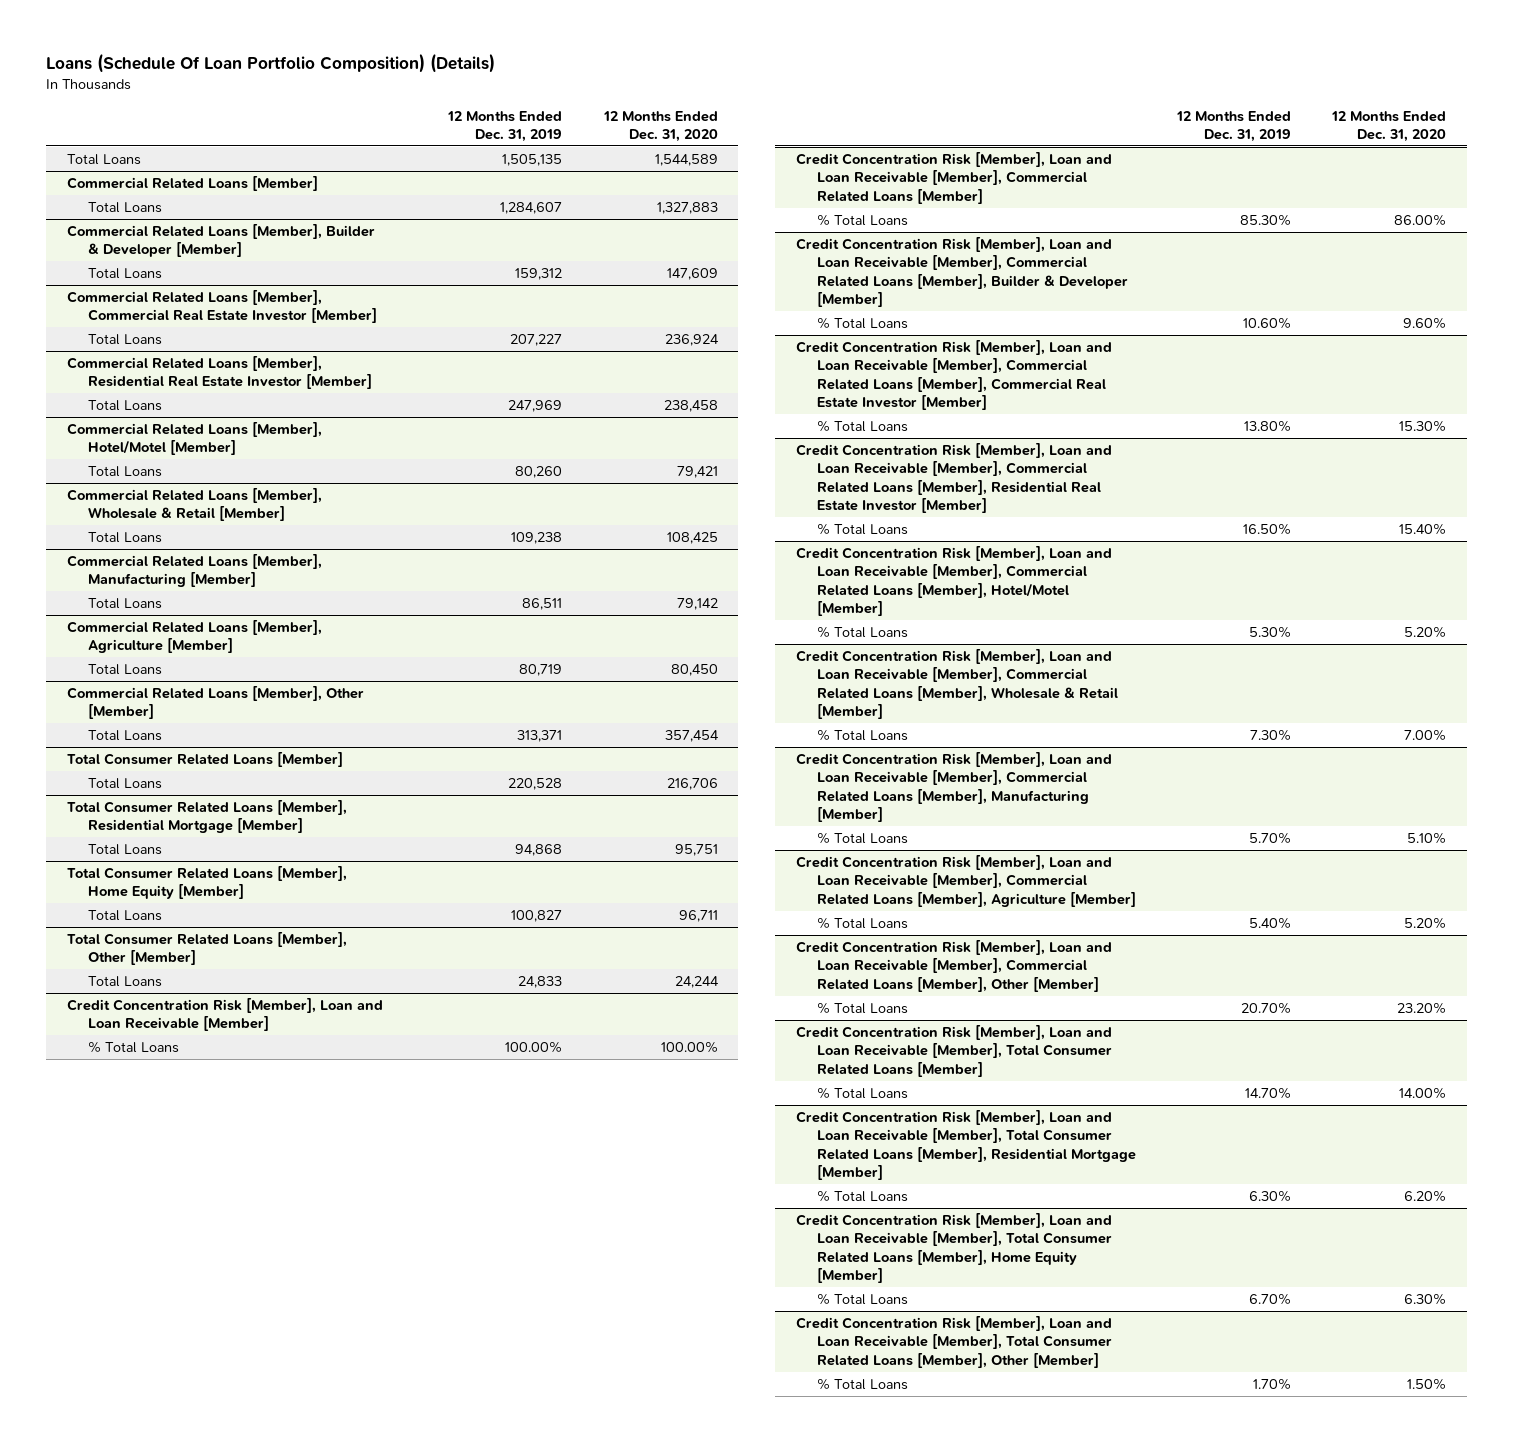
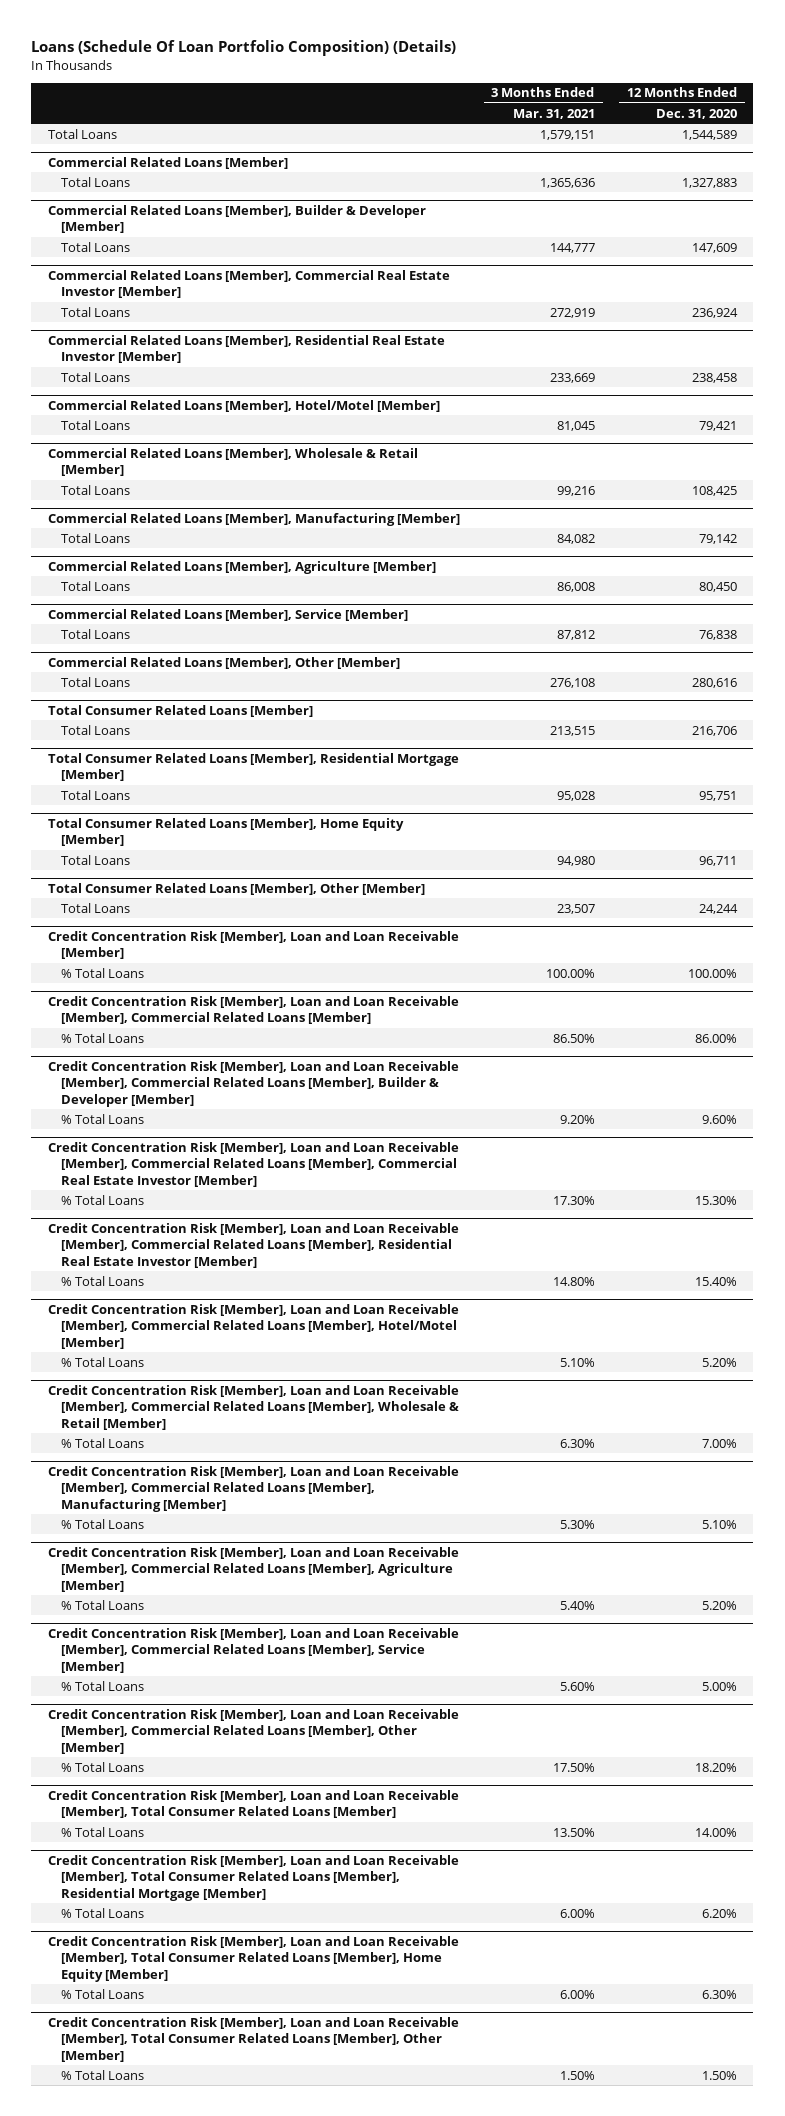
- | 12 Months Ended Dec. 31, 2019 | 12 Months Ended Dec. 31, 2020
+ | 3 Months Ended Mar. 31, 2021 | 12 Months Ended Dec. 31, 2020
+ Commercial Related Loans [Member], Service [Member]
+ Total Loans | 87,812 | 76,838
@ Commercial Related Loans [Member], Other [Member]
- Total Loans | 313,371 | 357,454
+ Total Loans | 276,108 | 280,616
+ Credit Concentration Risk [Member], Loan and Loan Receivable [Member], Commercial Related Loans [Member], Service [Member]
+ % Total Loans | 5.60% | 5.00%
@ Credit Concentration Risk [Member], Loan and Loan Receivable [Member], Commercial Related Loans [Member], Other [Member]
- % Total Loans | 20.70% | 23.20%
+ % Total Loans | 17.50% | 18.20%

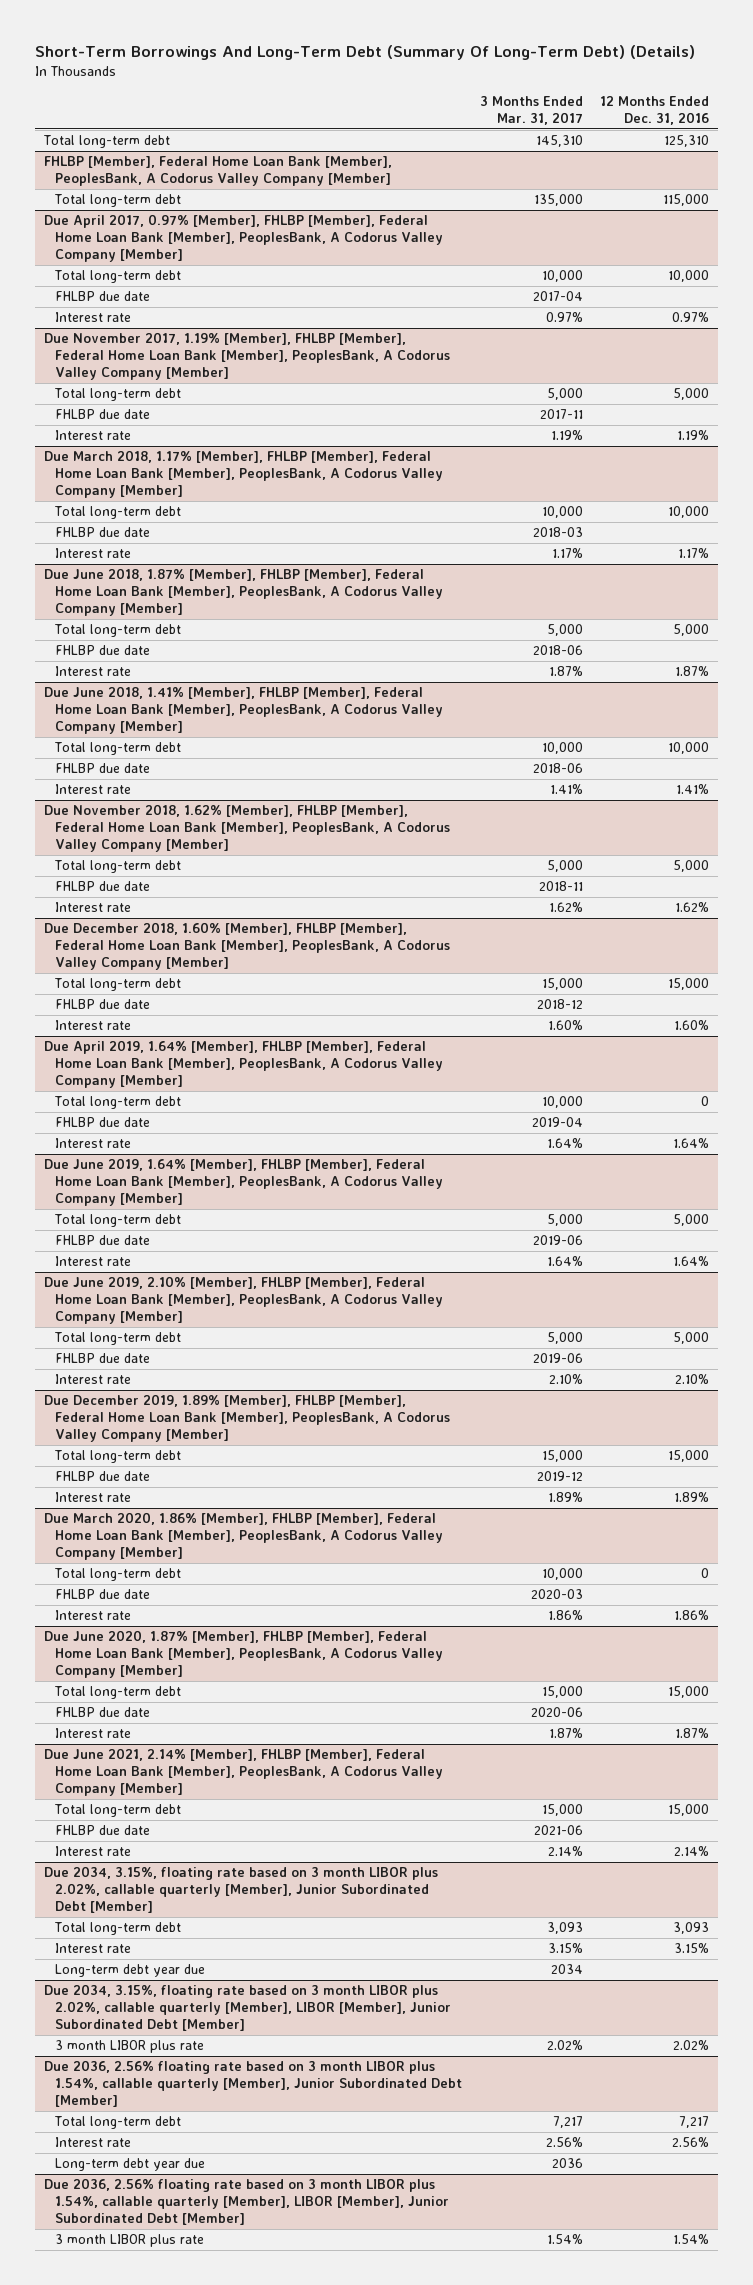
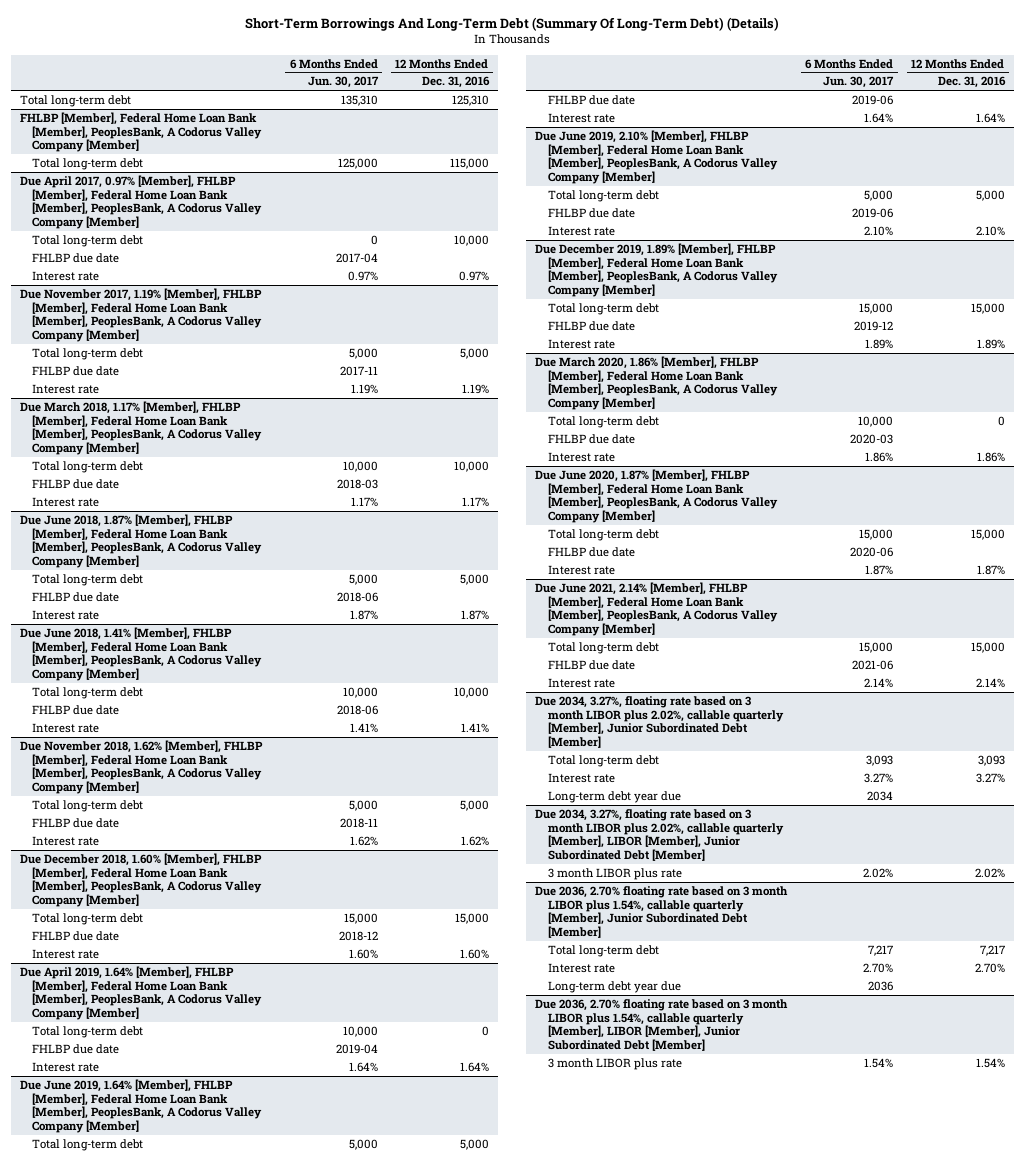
- | 3 Months Ended Mar. 31, 2017 | 12 Months Ended Dec. 31, 2016
+ | 6 Months Ended Jun. 30, 2017 | 12 Months Ended Dec. 31, 2016
- Due 2034, 3.15%, floating rate based on 3 month LIBOR plus 2.02%, callable quarterly [Member], Junior Subordinated Debt [Member]
+ Due 2034, 3.27%, floating rate based on 3 month LIBOR plus 2.02%, callable quarterly [Member], Junior Subordinated Debt [Member]
- Interest rate | 3.15% | 3.15%
+ Interest rate | 3.27% | 3.27%
- Due 2034, 3.15%, floating rate based on 3 month LIBOR plus 2.02%, callable quarterly [Member], LIBOR [Member], Junior Subordinated Debt [Member]
+ Due 2034, 3.27%, floating rate based on 3 month LIBOR plus 2.02%, callable quarterly [Member], LIBOR [Member], Junior Subordinated Debt [Member]
- Due 2036, 2.56% floating rate based on 3 month LIBOR plus 1.54%, callable quarterly [Member], Junior Subordinated Debt [Member]
+ Due 2036, 2.70% floating rate based on 3 month LIBOR plus 1.54%, callable quarterly [Member], Junior Subordinated Debt [Member]
- Interest rate | 2.56% | 2.56%
+ Interest rate | 2.70% | 2.70%
- Due 2036, 2.56% floating rate based on 3 month LIBOR plus 1.54%, callable quarterly [Member], LIBOR [Member], Junior Subordinated Debt [Member]
+ Due 2036, 2.70% floating rate based on 3 month LIBOR plus 1.54%, callable quarterly [Member], LIBOR [Member], Junior Subordinated Debt [Member]

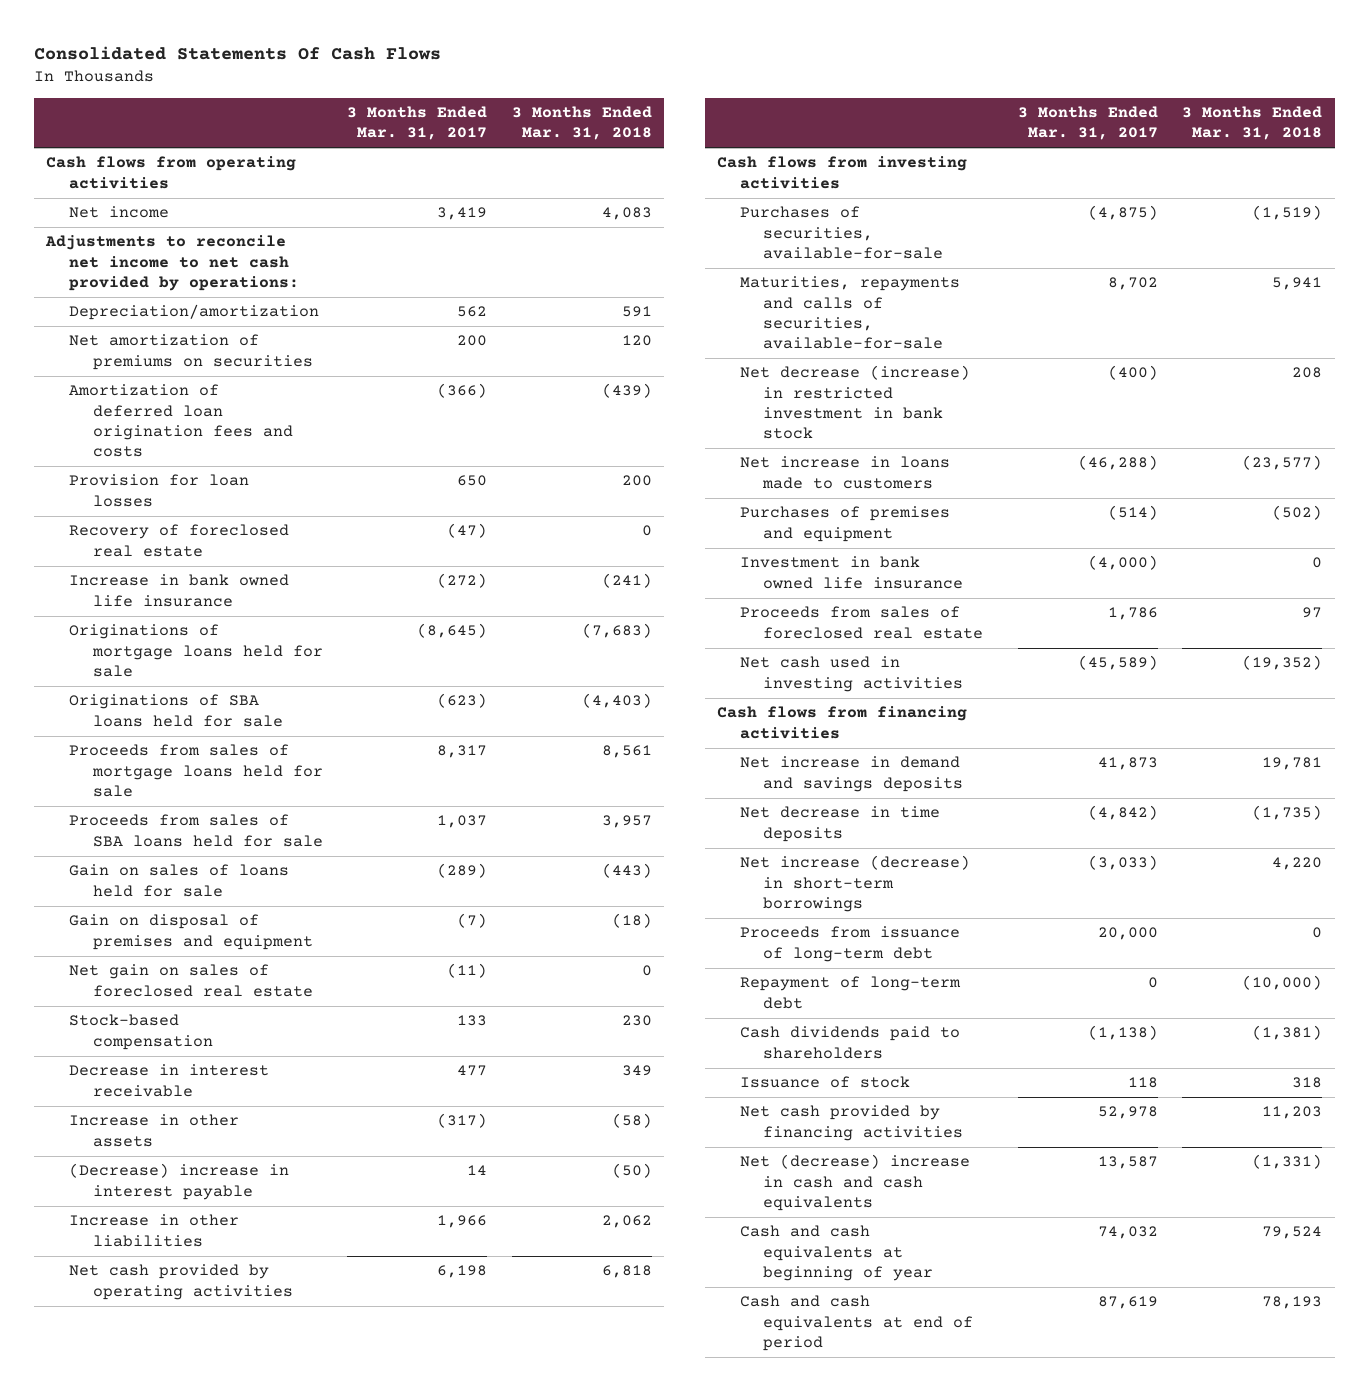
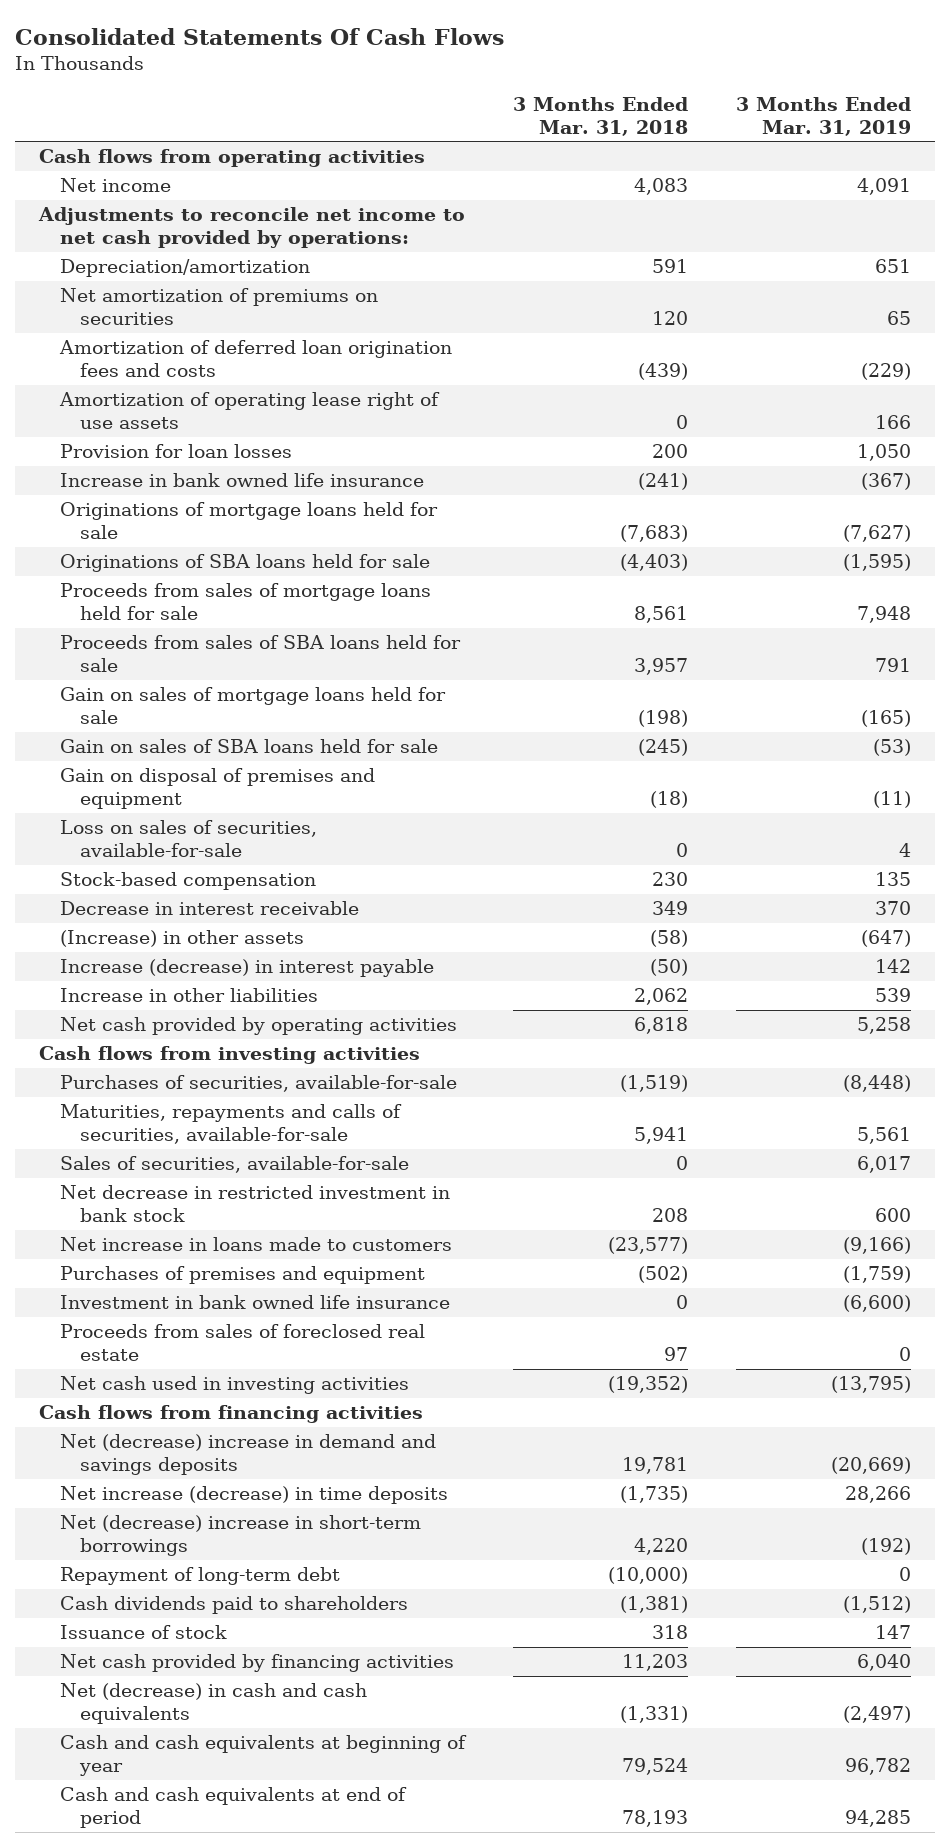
- | 3 Months Ended Mar. 31, 2017 | 3 Months Ended Mar. 31, 2018
+ | 3 Months Ended Mar. 31, 2018 | 3 Months Ended Mar. 31, 2019
+ Amortization of operating lease right of use assets | 0 | 166
- Recovery of foreclosed real estate | (47) | 0
- Gain on sales of loans held for sale | (289) | (443)
+ Gain on sales of mortgage loans held for sale | (198) | (165)
+ Gain on sales of SBA loans held for sale | (245) | (53)
- Net gain on sales of foreclosed real estate | (11) | 0
+ Loss on sales of securities, available-for-sale | 0 | 4
- Increase in other assets | (317) | (58)
- (Decrease) increase in interest payable | 14 | (50)
+ (Increase) in other assets | (58) | (647)
+ Increase (decrease) in interest payable | (50) | 142
- Net decrease (increase) in restricted investment in bank stock | (400) | 208
+ Sales of securities, available-for-sale | 0 | 6,017
+ Net decrease in restricted investment in bank stock | 208 | 600
- Net increase in demand and savings deposits | 41,873 | 19,781
- Net decrease in time deposits | (4,842) | (1,735)
- Net increase (decrease) in short-term borrowings | (3,033) | 4,220
- Proceeds from issuance of long-term debt | 20,000 | 0
+ Net (decrease) increase in demand and savings deposits | 19,781 | (20,669)
+ Net increase (decrease) in time deposits | (1,735) | 28,266
+ Net (decrease) increase in short-term borrowings | 4,220 | (192)
- Net (decrease) increase in cash and cash equivalents | 13,587 | (1,331)
+ Net (decrease) in cash and cash equivalents | (1,331) | (2,497)

